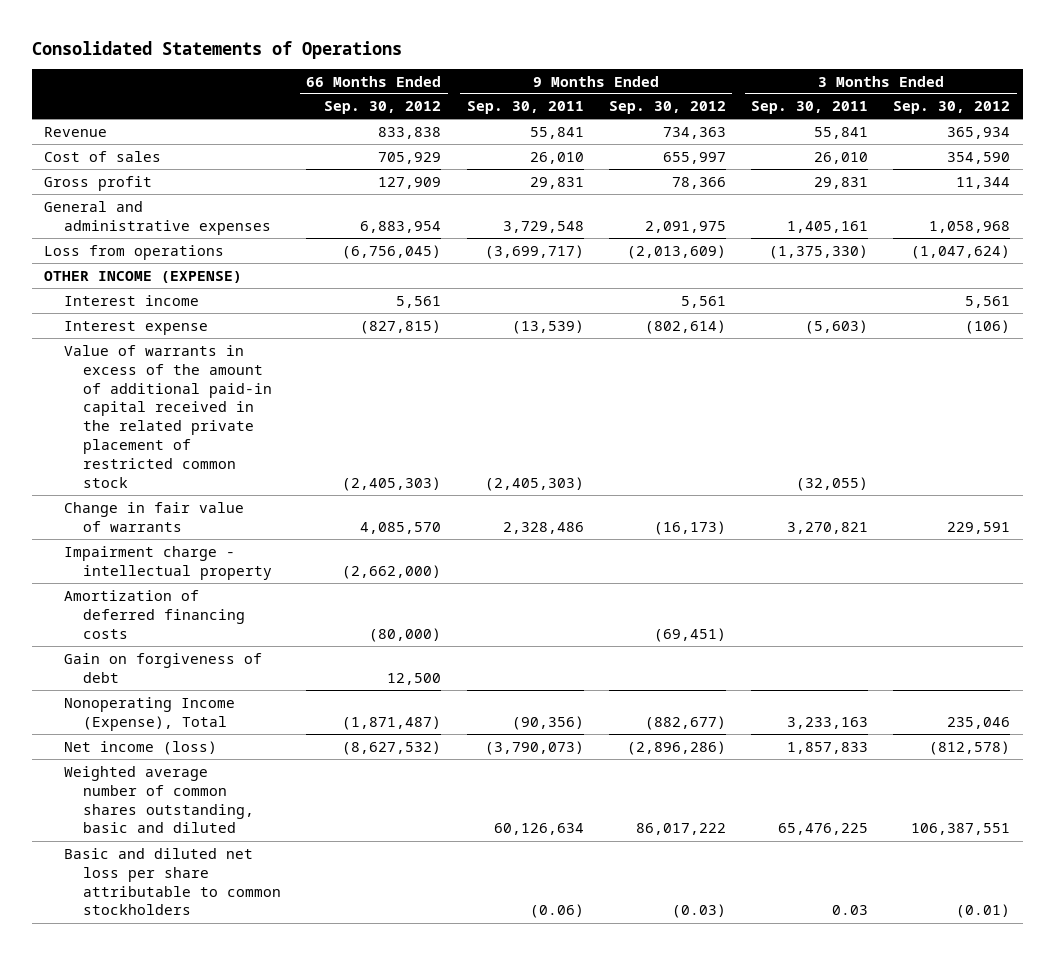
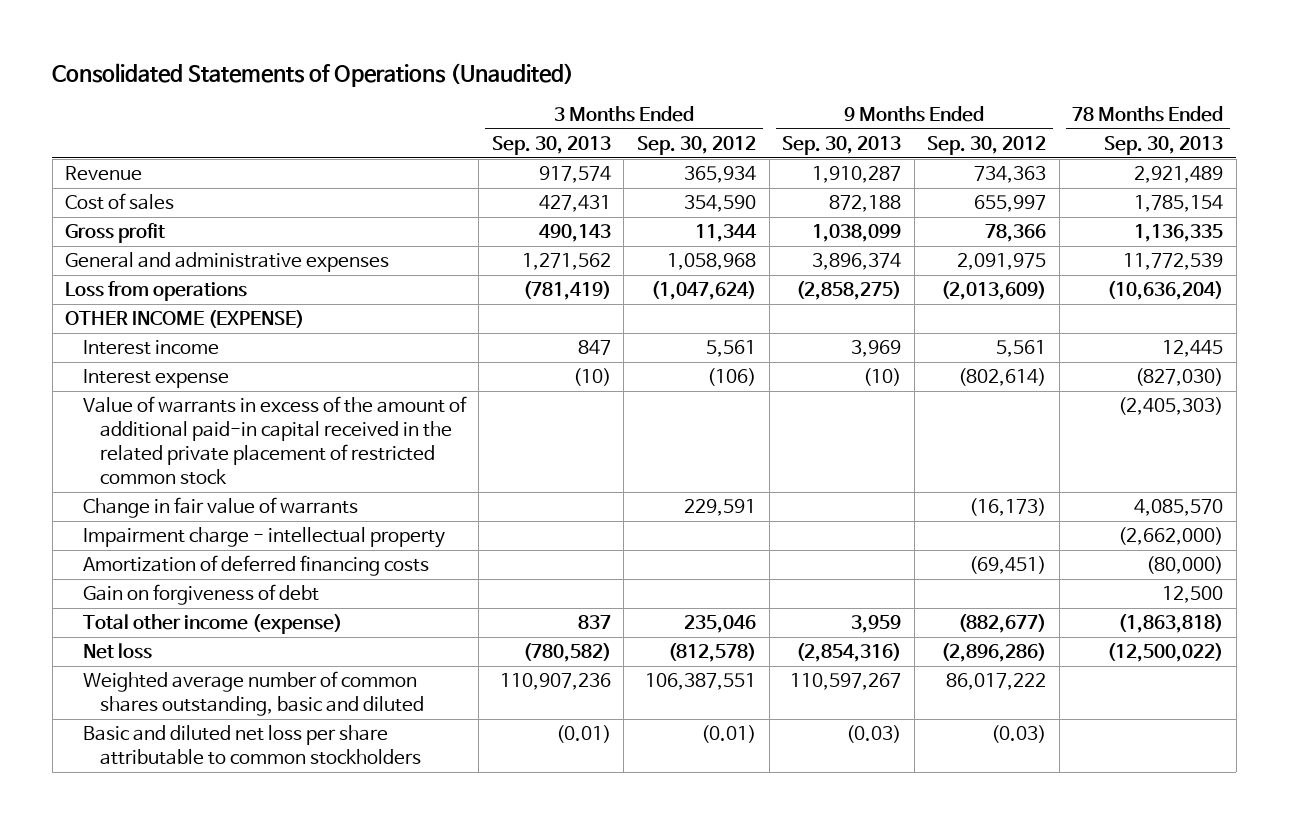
- Consolidated Statements of Operations
+ Consolidated Statements of Operations (Unaudited)
- | 66 Months Ended Sep. 30, 2012 | 9 Months Ended Sep. 30, 2011 | 9 Months Ended Sep. 30, 2012 | 3 Months Ended Sep. 30, 2011 | 3 Months Ended Sep. 30, 2012
+ | 3 Months Ended Sep. 30, 2013 | 3 Months Ended Sep. 30, 2012 | 9 Months Ended Sep. 30, 2013 | 9 Months Ended Sep. 30, 2012 | 78 Months Ended Sep. 30, 2013
- Nonoperating Income (Expense), Total | (1,871,487) | (90,356) | (882,677) | 3,233,163 | 235,046
- Net income (loss) | (8,627,532) | (3,790,073) | (2,896,286) | 1,857,833 | (812,578)
+ Total other income (expense) | 837 | 235,046 | 3,959 | (882,677) | (1,863,818)
+ Net loss | (780,582) | (812,578) | (2,854,316) | (2,896,286) | (12,500,022)

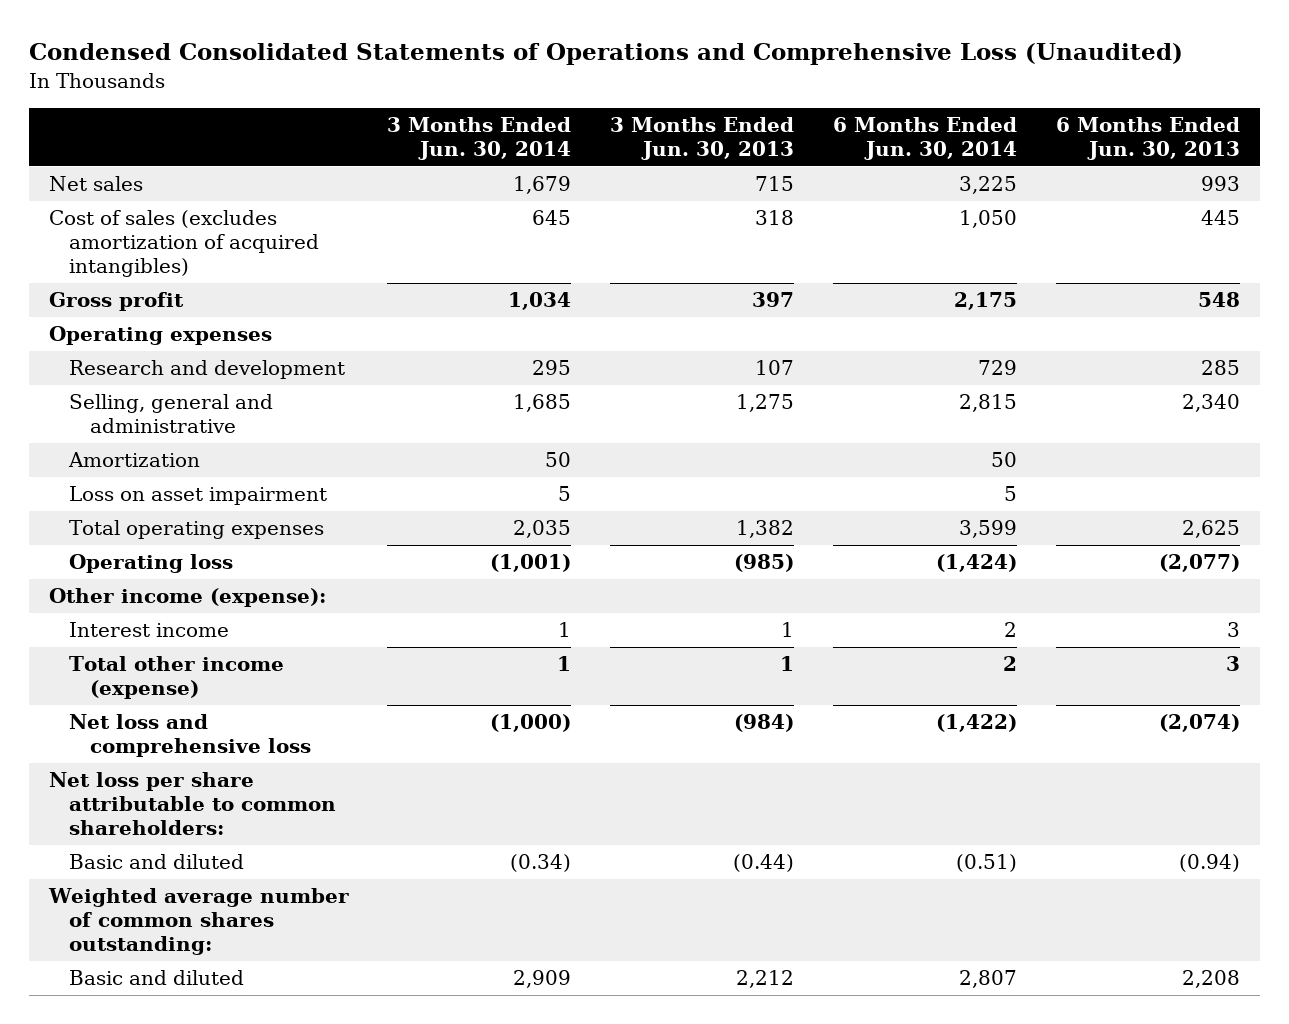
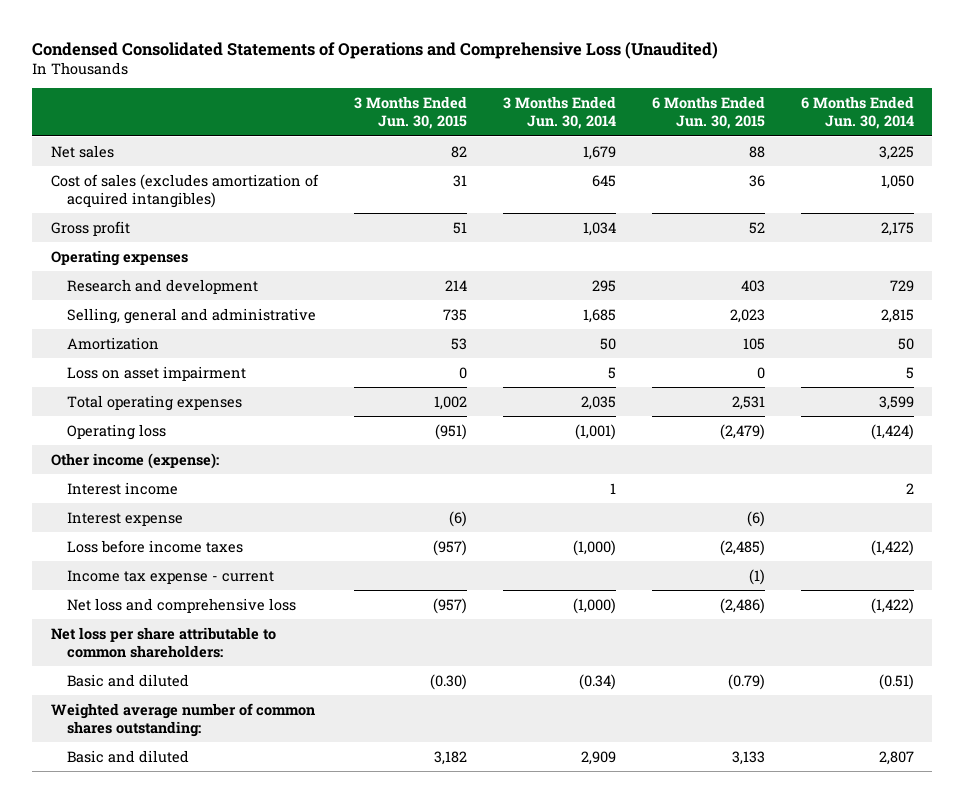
- | 3 Months Ended Jun. 30, 2014 | 3 Months Ended Jun. 30, 2013 | 6 Months Ended Jun. 30, 2014 | 6 Months Ended Jun. 30, 2013
+ | 3 Months Ended Jun. 30, 2015 | 3 Months Ended Jun. 30, 2014 | 6 Months Ended Jun. 30, 2015 | 6 Months Ended Jun. 30, 2014
- Total other income (expense) | 1 | 1 | 2 | 3
+ Interest expense | (6) | | (6) |
+ Loss before income taxes | (957) | (1,000) | (2,485) | (1,422)
+ Income tax expense - current | | | (1) |

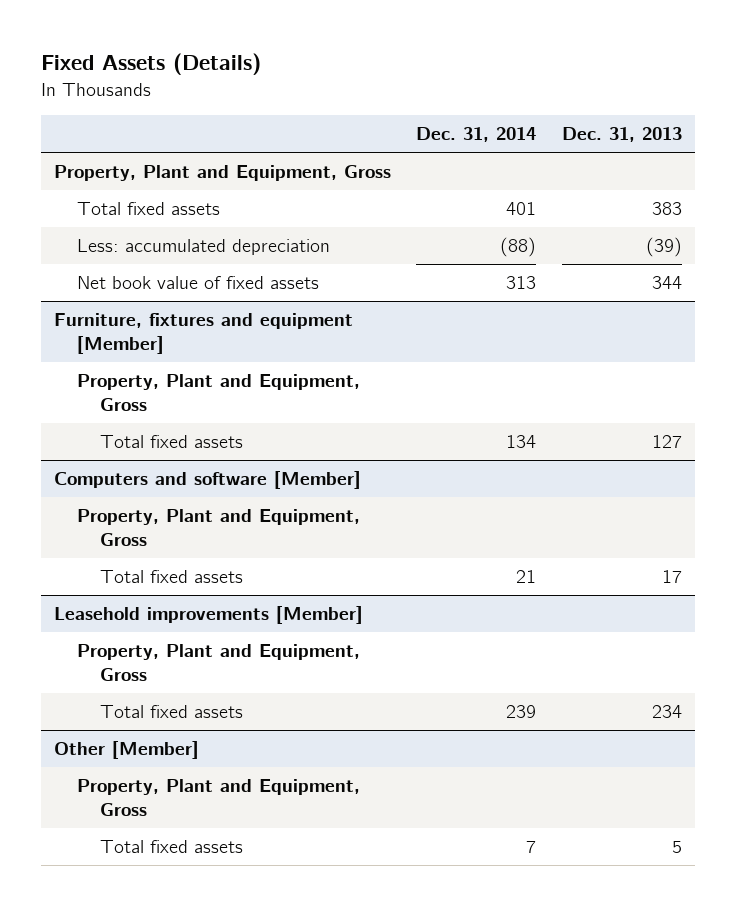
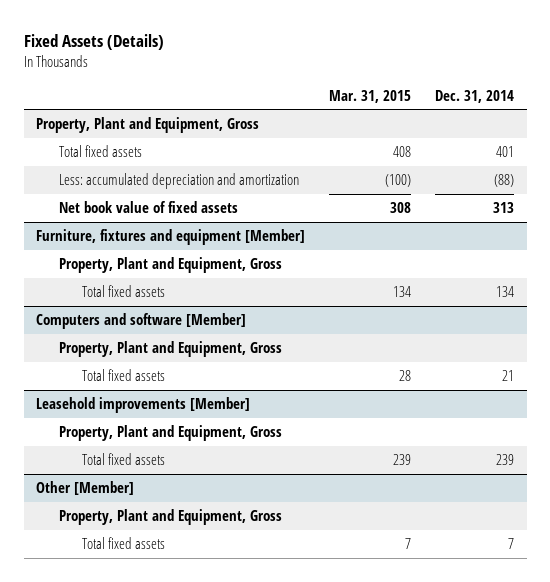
- | Dec. 31, 2014 | Dec. 31, 2013
+ | Mar. 31, 2015 | Dec. 31, 2014
- Less: accumulated depreciation | (88) | (39)
+ Less: accumulated depreciation and amortization | (100) | (88)

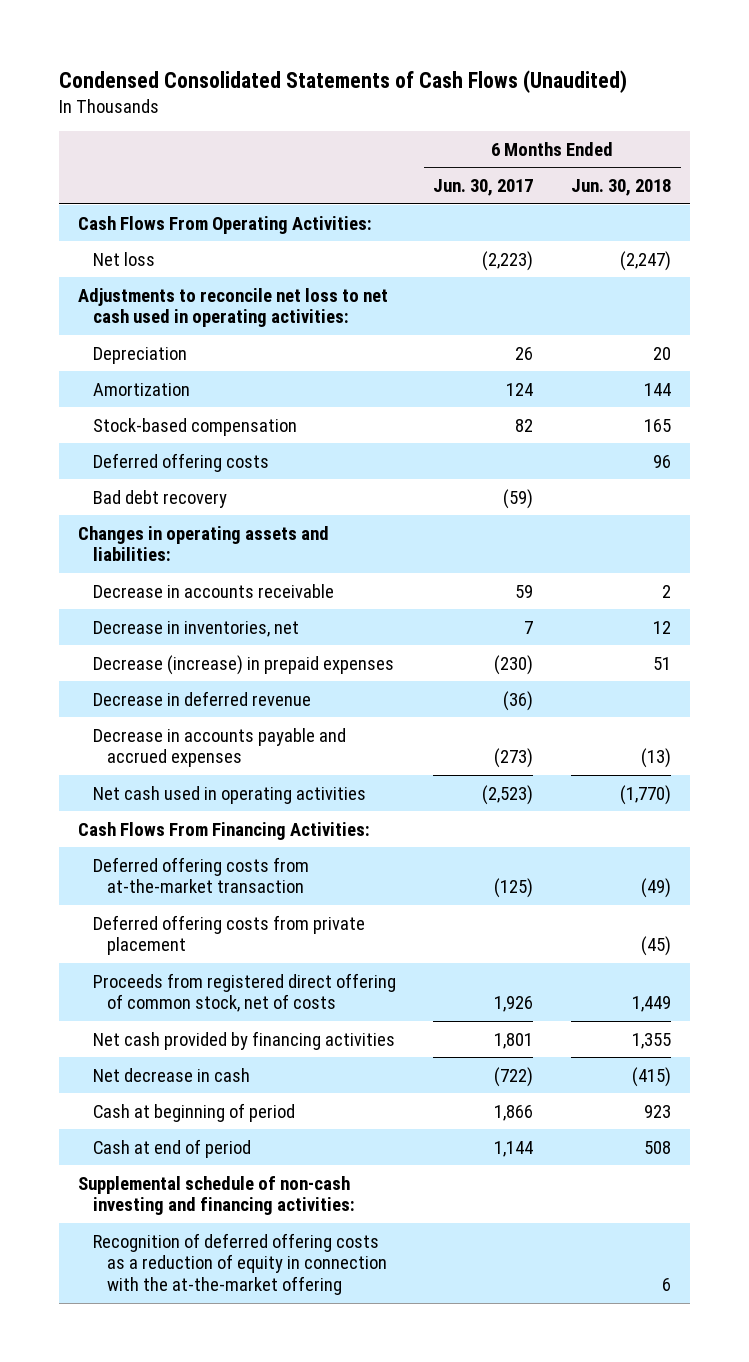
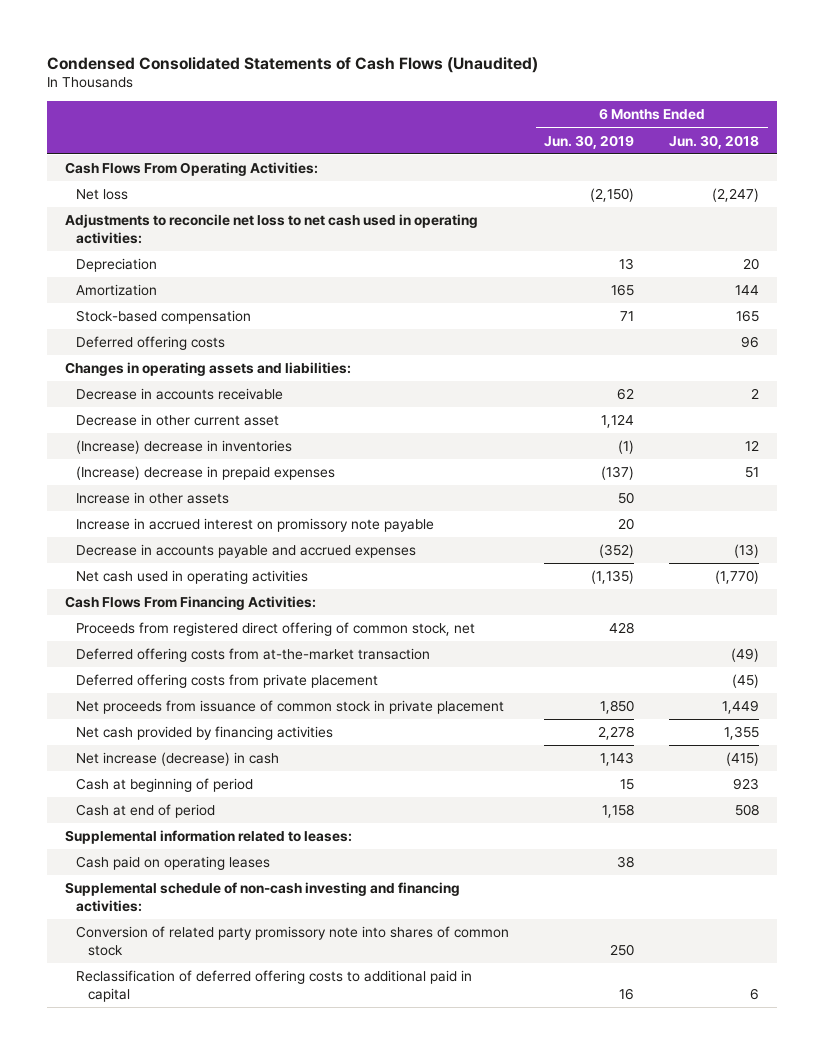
- | 6 Months Ended Jun. 30, 2017 | 6 Months Ended Jun. 30, 2018
+ | 6 Months Ended Jun. 30, 2019 | 6 Months Ended Jun. 30, 2018
- Bad debt recovery | (59) |
- Decrease in inventories, net | 7 | 12
- Decrease (increase) in prepaid expenses | (230) | 51
- Decrease in deferred revenue | (36) |
+ Decrease in other current asset | 1,124 |
+ (Increase) decrease in inventories | (1) | 12
+ (Increase) decrease in prepaid expenses | (137) | 51
+ Increase in other assets | 50 |
+ Increase in accrued interest on promissory note payable | 20 |
+ Proceeds from registered direct offering of common stock, net | 428 |
- Proceeds from registered direct offering of common stock, net of costs | 1,926 | 1,449
+ Net proceeds from issuance of common stock in private placement | 1,850 | 1,449
- Net decrease in cash | (722) | (415)
+ Net increase (decrease) in cash | 1,143 | (415)
+ Supplemental information related to leases:
+ Cash paid on operating leases | 38 |
- Recognition of deferred offering costs as a reduction of equity in connection with the at-the-market offering | | 6
+ Conversion of related party promissory note into shares of common stock | 250 |
+ Reclassification of deferred offering costs to additional paid in capital | 16 | 6

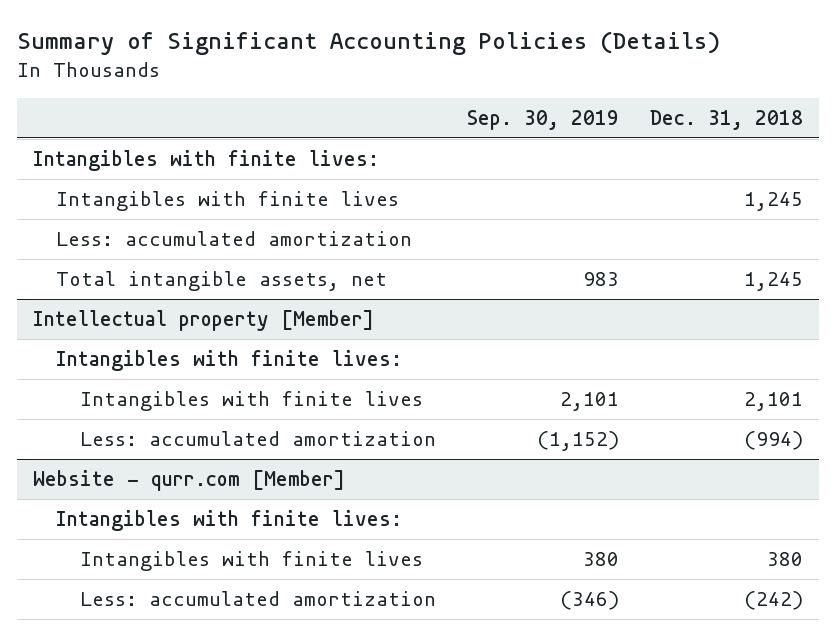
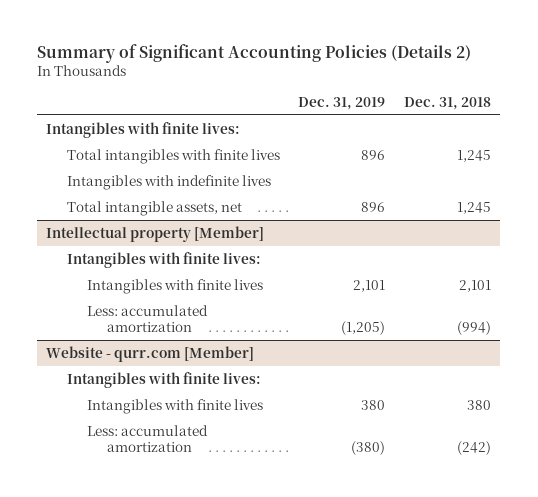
- Summary of Significant Accounting Policies (Details)
+ Summary of Significant Accounting Policies (Details 2)
- | Sep. 30, 2019 | Dec. 31, 2018
+ | Dec. 31, 2019 | Dec. 31, 2018
- Intangibles with finite lives | | 1,245
- Less: accumulated amortization
+ Total intangibles with finite lives | 896 | 1,245
+ Intangibles with indefinite lives

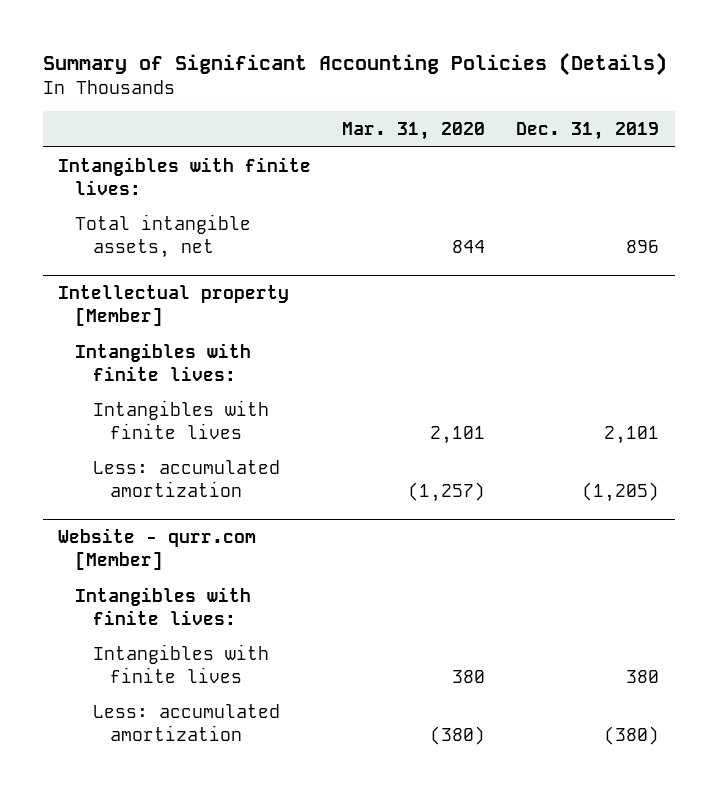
- Summary of Significant Accounting Policies (Details 2)
+ Summary of Significant Accounting Policies (Details)
- | Dec. 31, 2019 | Dec. 31, 2018
+ | Mar. 31, 2020 | Dec. 31, 2019
- Total intangibles with finite lives | 896 | 1,245
- Intangibles with indefinite lives

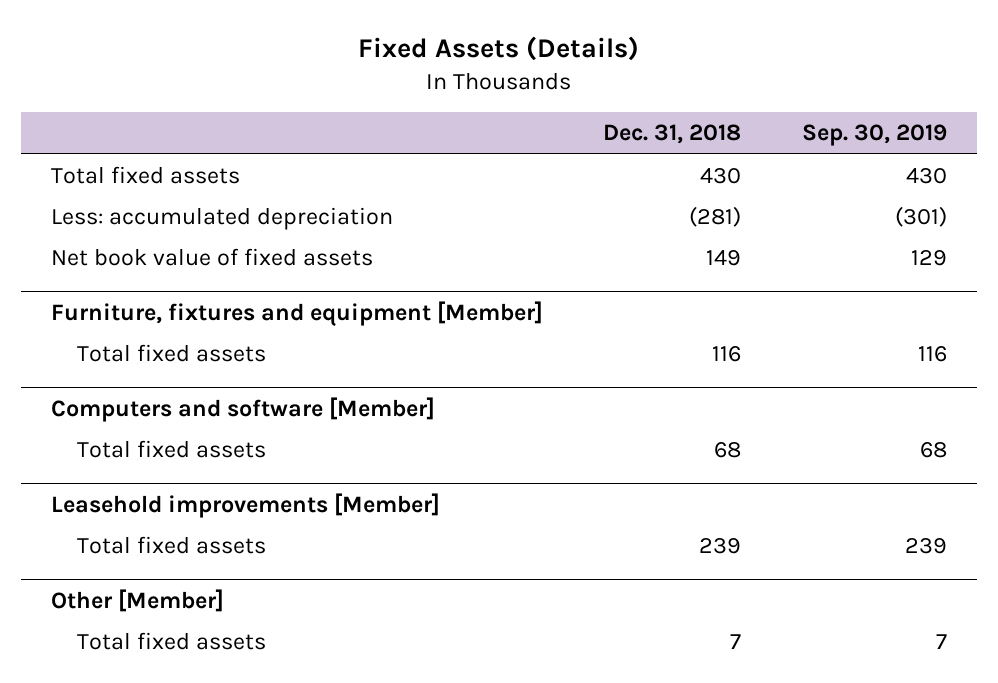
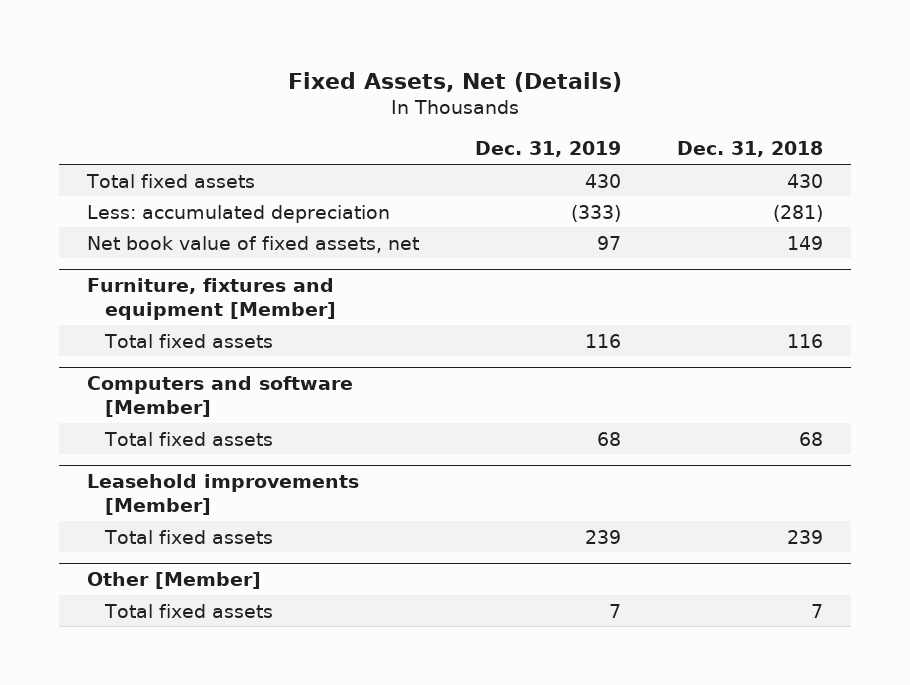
- Fixed Assets (Details)
+ Fixed Assets, Net (Details)
- | Dec. 31, 2018 | Sep. 30, 2019
+ | Dec. 31, 2019 | Dec. 31, 2018
- Net book value of fixed assets | 149 | 129
+ Net book value of fixed assets, net | 97 | 149

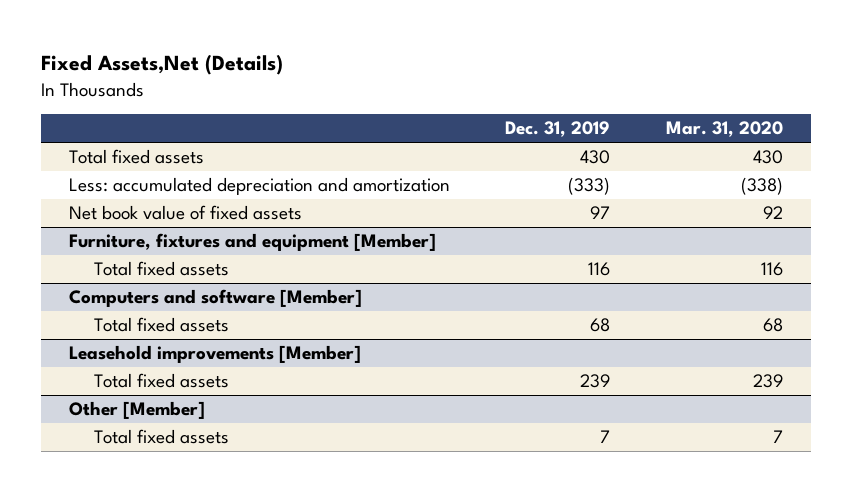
- Fixed Assets, Net (Details)
+ Fixed Assets,Net (Details)
- | Dec. 31, 2019 | Dec. 31, 2018
+ | Dec. 31, 2019 | Mar. 31, 2020
- Less: accumulated depreciation | (333) | (281)
- Net book value of fixed assets, net | 97 | 149
+ Less: accumulated depreciation and amortization | (333) | (338)
+ Net book value of fixed assets | 97 | 92

